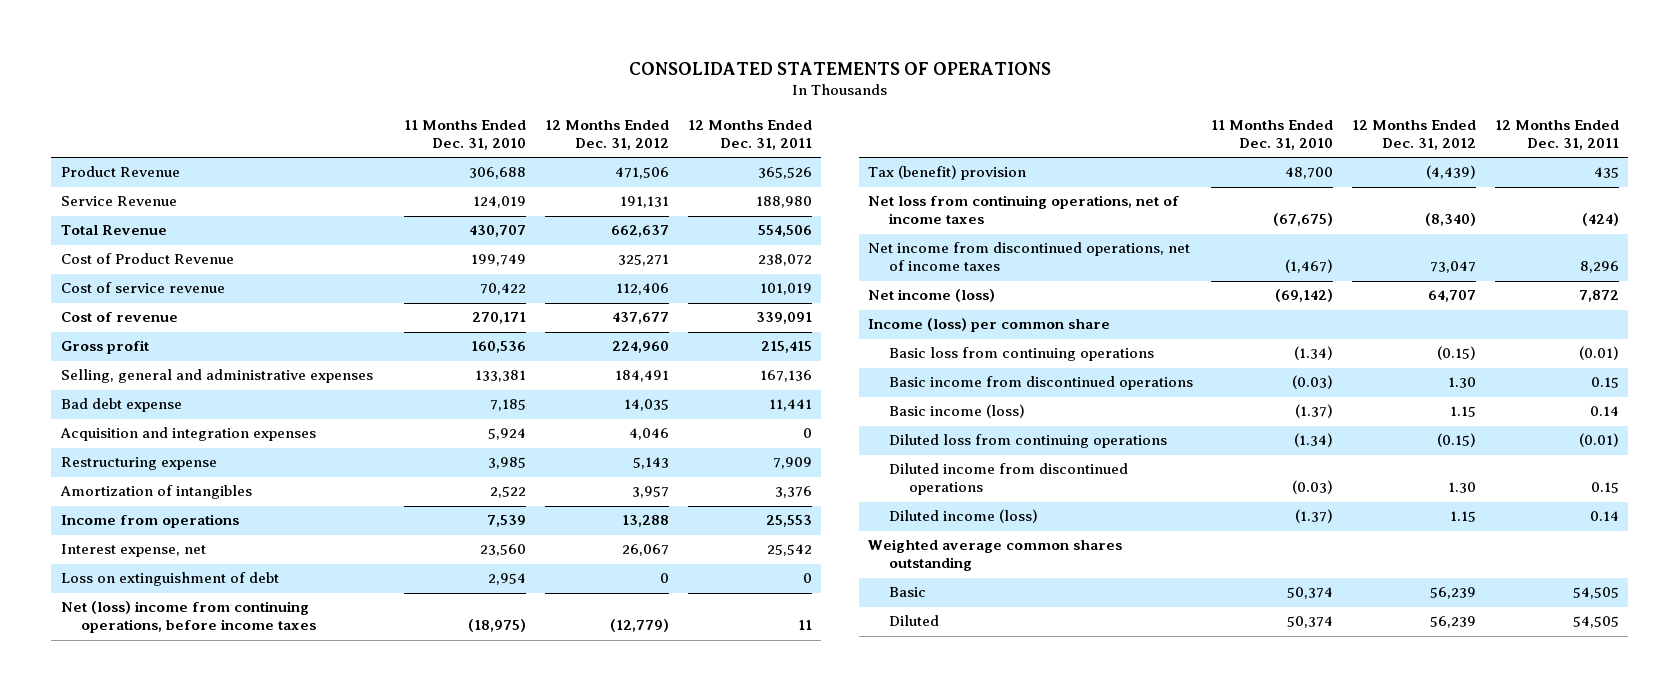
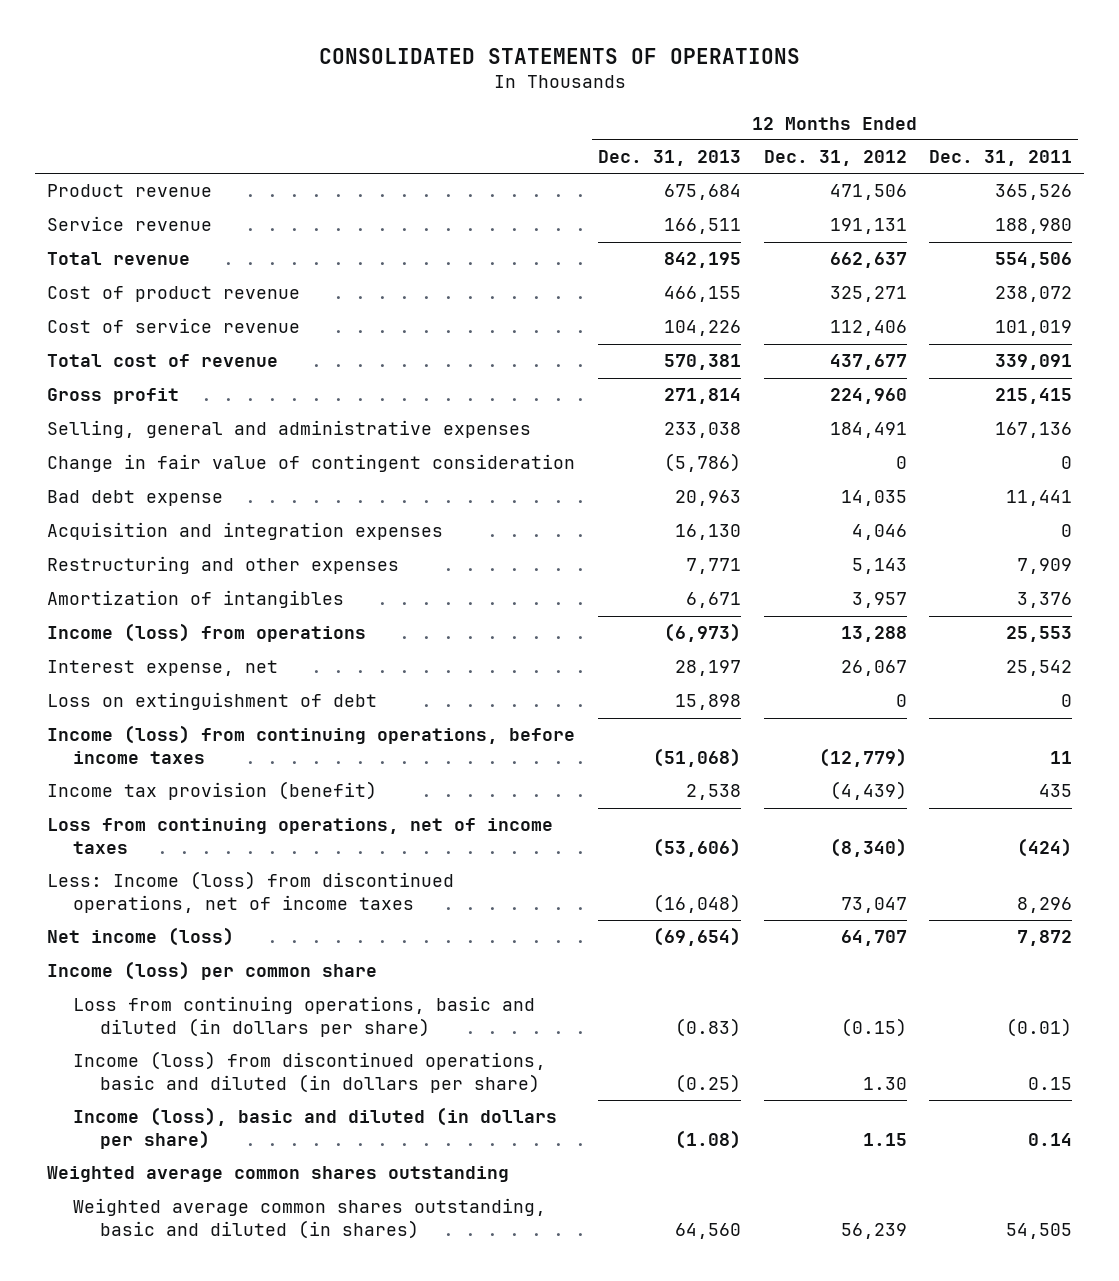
- | 11 Months Ended Dec. 31, 2010 | 12 Months Ended Dec. 31, 2012 | 12 Months Ended Dec. 31, 2011
+ | 12 Months Ended Dec. 31, 2013 | 12 Months Ended Dec. 31, 2012 | 12 Months Ended Dec. 31, 2011
- Product Revenue | 306,688 | 471,506 | 365,526
- Service Revenue | 124,019 | 191,131 | 188,980
- Total Revenue | 430,707 | 662,637 | 554,506
- Cost of Product Revenue | 199,749 | 325,271 | 238,072
+ Product revenue | 675,684 | 471,506 | 365,526
+ Service revenue | 166,511 | 191,131 | 188,980
+ Total revenue | 842,195 | 662,637 | 554,506
+ Cost of product revenue | 466,155 | 325,271 | 238,072
- Cost of revenue | 270,171 | 437,677 | 339,091
+ Total cost of revenue | 570,381 | 437,677 | 339,091
+ Change in fair value of contingent consideration | (5,786) | 0 | 0
- Restructuring expense | 3,985 | 5,143 | 7,909
+ Restructuring and other expenses | 7,771 | 5,143 | 7,909
- Income from operations | 7,539 | 13,288 | 25,553
+ Income (loss) from operations | (6,973) | 13,288 | 25,553
- Net (loss) income from continuing operations, before income taxes | (18,975) | (12,779) | 11
- Tax (benefit) provision | 48,700 | (4,439) | 435
- Net loss from continuing operations, net of income taxes | (67,675) | (8,340) | (424)
- Net income from discontinued operations, net of income taxes | (1,467) | 73,047 | 8,296
+ Income (loss) from continuing operations, before income taxes | (51,068) | (12,779) | 11
+ Income tax provision (benefit) | 2,538 | (4,439) | 435
+ Loss from continuing operations, net of income taxes | (53,606) | (8,340) | (424)
+ Less: Income (loss) from discontinued operations, net of income taxes | (16,048) | 73,047 | 8,296
- Basic loss from continuing operations | (1.34) | (0.15) | (0.01)
- Basic income from discontinued operations | (0.03) | 1.30 | 0.15
- Basic income (loss) | (1.37) | 1.15 | 0.14
- Diluted loss from continuing operations | (1.34) | (0.15) | (0.01)
- Diluted income from discontinued operations | (0.03) | 1.30 | 0.15
- Diluted income (loss) | (1.37) | 1.15 | 0.14
+ Loss from continuing operations, basic and diluted (in dollars per share) | (0.83) | (0.15) | (0.01)
+ Income (loss) from discontinued operations, basic and diluted (in dollars per share) | (0.25) | 1.30 | 0.15
+ Income (loss), basic and diluted (in dollars per share) | (1.08) | 1.15 | 0.14
- Basic | 50,374 | 56,239 | 54,505
- Diluted | 50,374 | 56,239 | 54,505
+ Weighted average common shares outstanding, basic and diluted (in shares) | 64,560 | 56,239 | 54,505

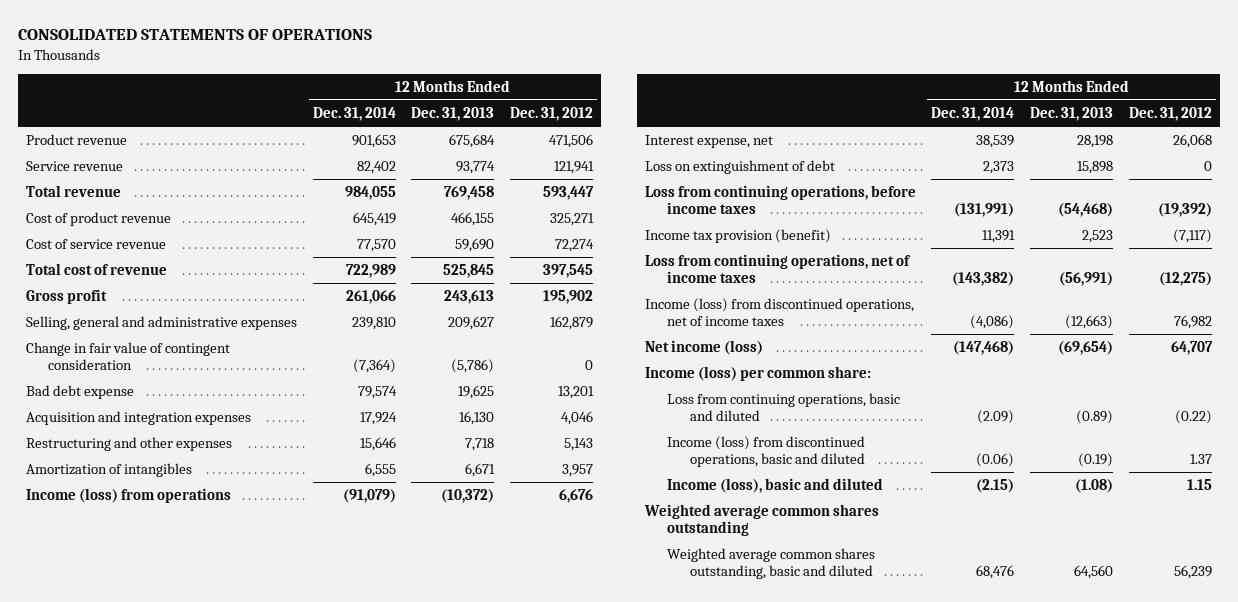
- | 12 Months Ended Dec. 31, 2013 | 12 Months Ended Dec. 31, 2012 | 12 Months Ended Dec. 31, 2011
+ | 12 Months Ended Dec. 31, 2014 | 12 Months Ended Dec. 31, 2013 | 12 Months Ended Dec. 31, 2012
- Service revenue | 166,511 | 191,131 | 188,980
- Total revenue | 842,195 | 662,637 | 554,506
+ Service revenue | 82,402 | 93,774 | 121,941
+ Total revenue | 984,055 | 769,458 | 593,447
- Cost of service revenue | 104,226 | 112,406 | 101,019
- Total cost of revenue | 570,381 | 437,677 | 339,091
- Gross profit | 271,814 | 224,960 | 215,415
- Selling, general and administrative expenses | 233,038 | 184,491 | 167,136
+ Cost of service revenue | 77,570 | 59,690 | 72,274
+ Total cost of revenue | 722,989 | 525,845 | 397,545
+ Gross profit | 261,066 | 243,613 | 195,902
+ Selling, general and administrative expenses | 239,810 | 209,627 | 162,879
- Bad debt expense | 20,963 | 14,035 | 11,441
+ Bad debt expense | 79,574 | 19,625 | 13,201
- Restructuring and other expenses | 7,771 | 5,143 | 7,909
+ Restructuring and other expenses | 15,646 | 7,718 | 5,143
- Income (loss) from operations | (6,973) | 13,288 | 25,553
- Interest expense, net | 28,197 | 26,067 | 25,542
+ Income (loss) from operations | (91,079) | (10,372) | 6,676
+ Interest expense, net | 38,539 | 28,198 | 26,068
- Income (loss) from continuing operations, before income taxes | (51,068) | (12,779) | 11
- Income tax provision (benefit) | 2,538 | (4,439) | 435
- Loss from continuing operations, net of income taxes | (53,606) | (8,340) | (424)
- Less: Income (loss) from discontinued operations, net of income taxes | (16,048) | 73,047 | 8,296
+ Loss from continuing operations, before income taxes | (131,991) | (54,468) | (19,392)
+ Income tax provision (benefit) | 11,391 | 2,523 | (7,117)
+ Loss from continuing operations, net of income taxes | (143,382) | (56,991) | (12,275)
+ Income (loss) from discontinued operations, net of income taxes | (4,086) | (12,663) | 76,982
- Income (loss) per common share
- Loss from continuing operations, basic and diluted (in dollars per share) | (0.83) | (0.15) | (0.01)
- Income (loss) from discontinued operations, basic and diluted (in dollars per share) | (0.25) | 1.30 | 0.15
- Income (loss), basic and diluted (in dollars per share) | (1.08) | 1.15 | 0.14
+ Income (loss) per common share:
+ Loss from continuing operations, basic and diluted | (2.09) | (0.89) | (0.22)
+ Income (loss) from discontinued operations, basic and diluted | (0.06) | (0.19) | 1.37
+ Income (loss), basic and diluted | (2.15) | (1.08) | 1.15
- Weighted average common shares outstanding, basic and diluted (in shares) | 64,560 | 56,239 | 54,505
+ Weighted average common shares outstanding, basic and diluted | 68,476 | 64,560 | 56,239

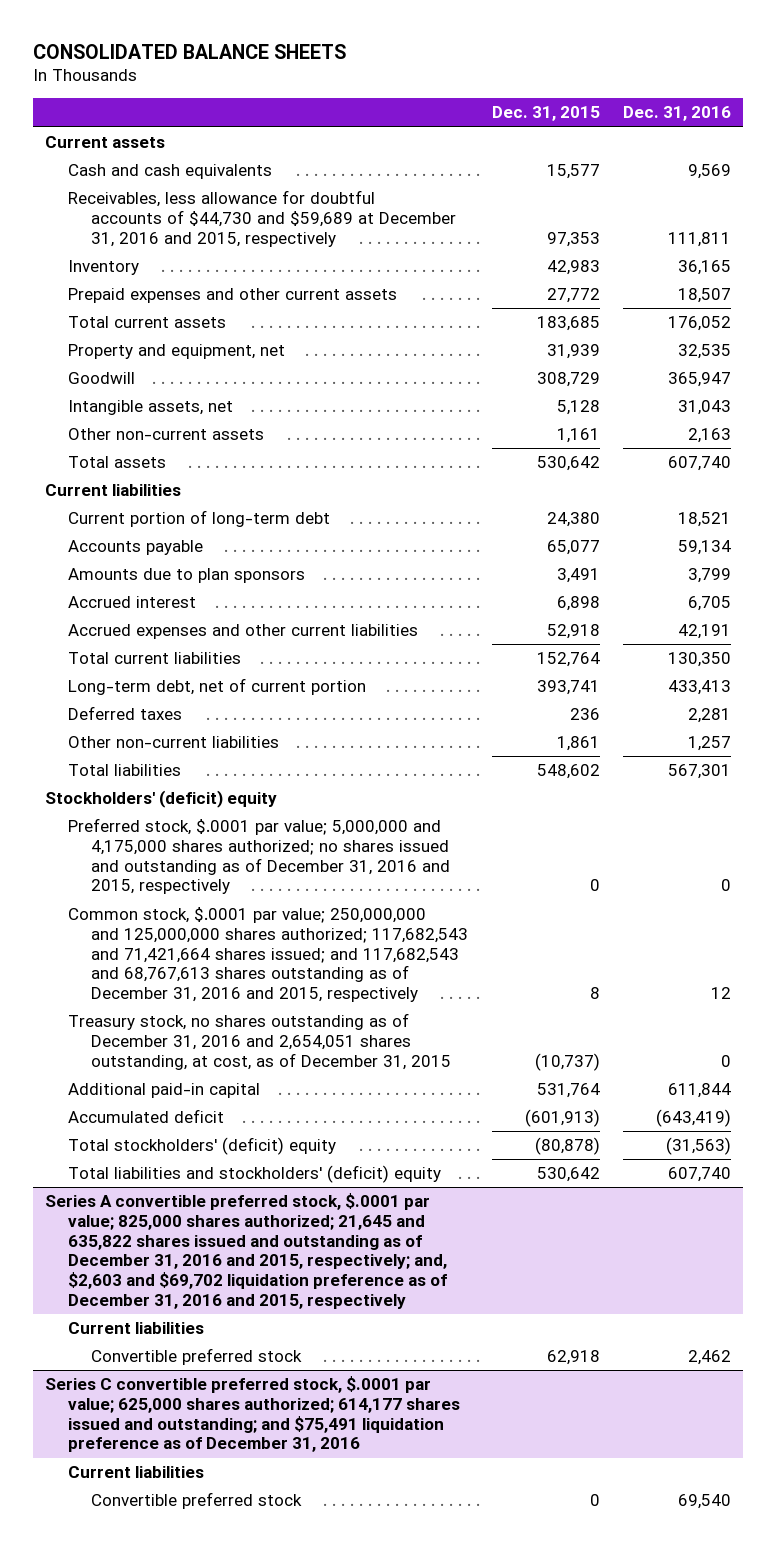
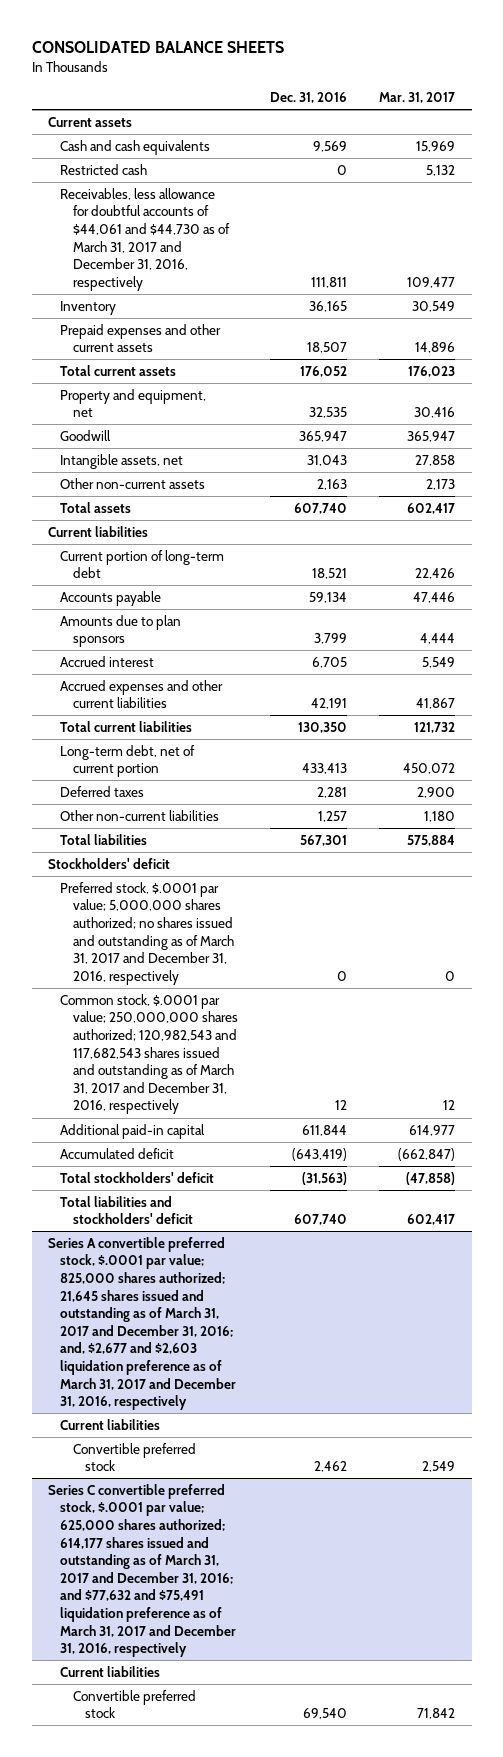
- | Dec. 31, 2015 | Dec. 31, 2016
+ | Dec. 31, 2016 | Mar. 31, 2017
- Receivables, less allowance for doubtful accounts of $44,730 and $59,689 at December 31, 2016 and 2015, respectively | 97,353 | 111,811
+ Restricted cash | 0 | 5,132
+ Receivables, less allowance for doubtful accounts of $44,061 and $44,730 as of March 31, 2017 and December 31, 2016, respectively | 111,811 | 109,477
- Stockholders' (deficit) equity
- Preferred stock, $.0001 par value; 5,000,000 and 4,175,000 shares authorized; no shares issued and outstanding as of December 31, 2016 and 2015, respectively | 0 | 0
- Common stock, $.0001 par value; 250,000,000 and 125,000,000 shares authorized; 117,682,543 and 71,421,664 shares issued; and 117,682,543 and 68,767,613 shares outstanding as of December 31, 2016 and 2015, respectively | 8 | 12
- Treasury stock, no shares outstanding as of December 31, 2016 and 2,654,051 shares outstanding, at cost, as of December 31, 2015 | (10,737) | 0
+ Stockholders' deficit
+ Preferred stock, $.0001 par value; 5,000,000 shares authorized; no shares issued and outstanding as of March 31, 2017 and December 31, 2016, respectively | 0 | 0
+ Common stock, $.0001 par value; 250,000,000 shares authorized; 120,982,543 and 117,682,543 shares issued and outstanding as of March 31, 2017 and December 31, 2016, respectively | 12 | 12
- Total stockholders' (deficit) equity | (80,878) | (31,563)
- Total liabilities and stockholders' (deficit) equity | 530,642 | 607,740
- Series A convertible preferred stock, $.0001 par value; 825,000 shares authorized; 21,645 and 635,822 shares issued and outstanding as of December 31, 2016 and 2015, respectively; and, $2,603 and $69,702 liquidation preference as of December 31, 2016 and 2015, respectively
+ Total stockholders' deficit | (31,563) | (47,858)
+ Total liabilities and stockholders' deficit | 607,740 | 602,417
+ Series A convertible preferred stock, $.0001 par value; 825,000 shares authorized; 21,645 shares issued and outstanding as of March 31, 2017 and December 31, 2016; and, $2,677 and $2,603 liquidation preference as of March 31, 2017 and December 31, 2016, respectively
- Series C convertible preferred stock, $.0001 par value; 625,000 shares authorized; 614,177 shares issued and outstanding; and $75,491 liquidation preference as of December 31, 2016
+ Series C convertible preferred stock, $.0001 par value; 625,000 shares authorized; 614,177 shares issued and outstanding as of March 31, 2017 and December 31, 2016; and $77,632 and $75,491 liquidation preference as of March 31, 2017 and December 31, 2016, respectively

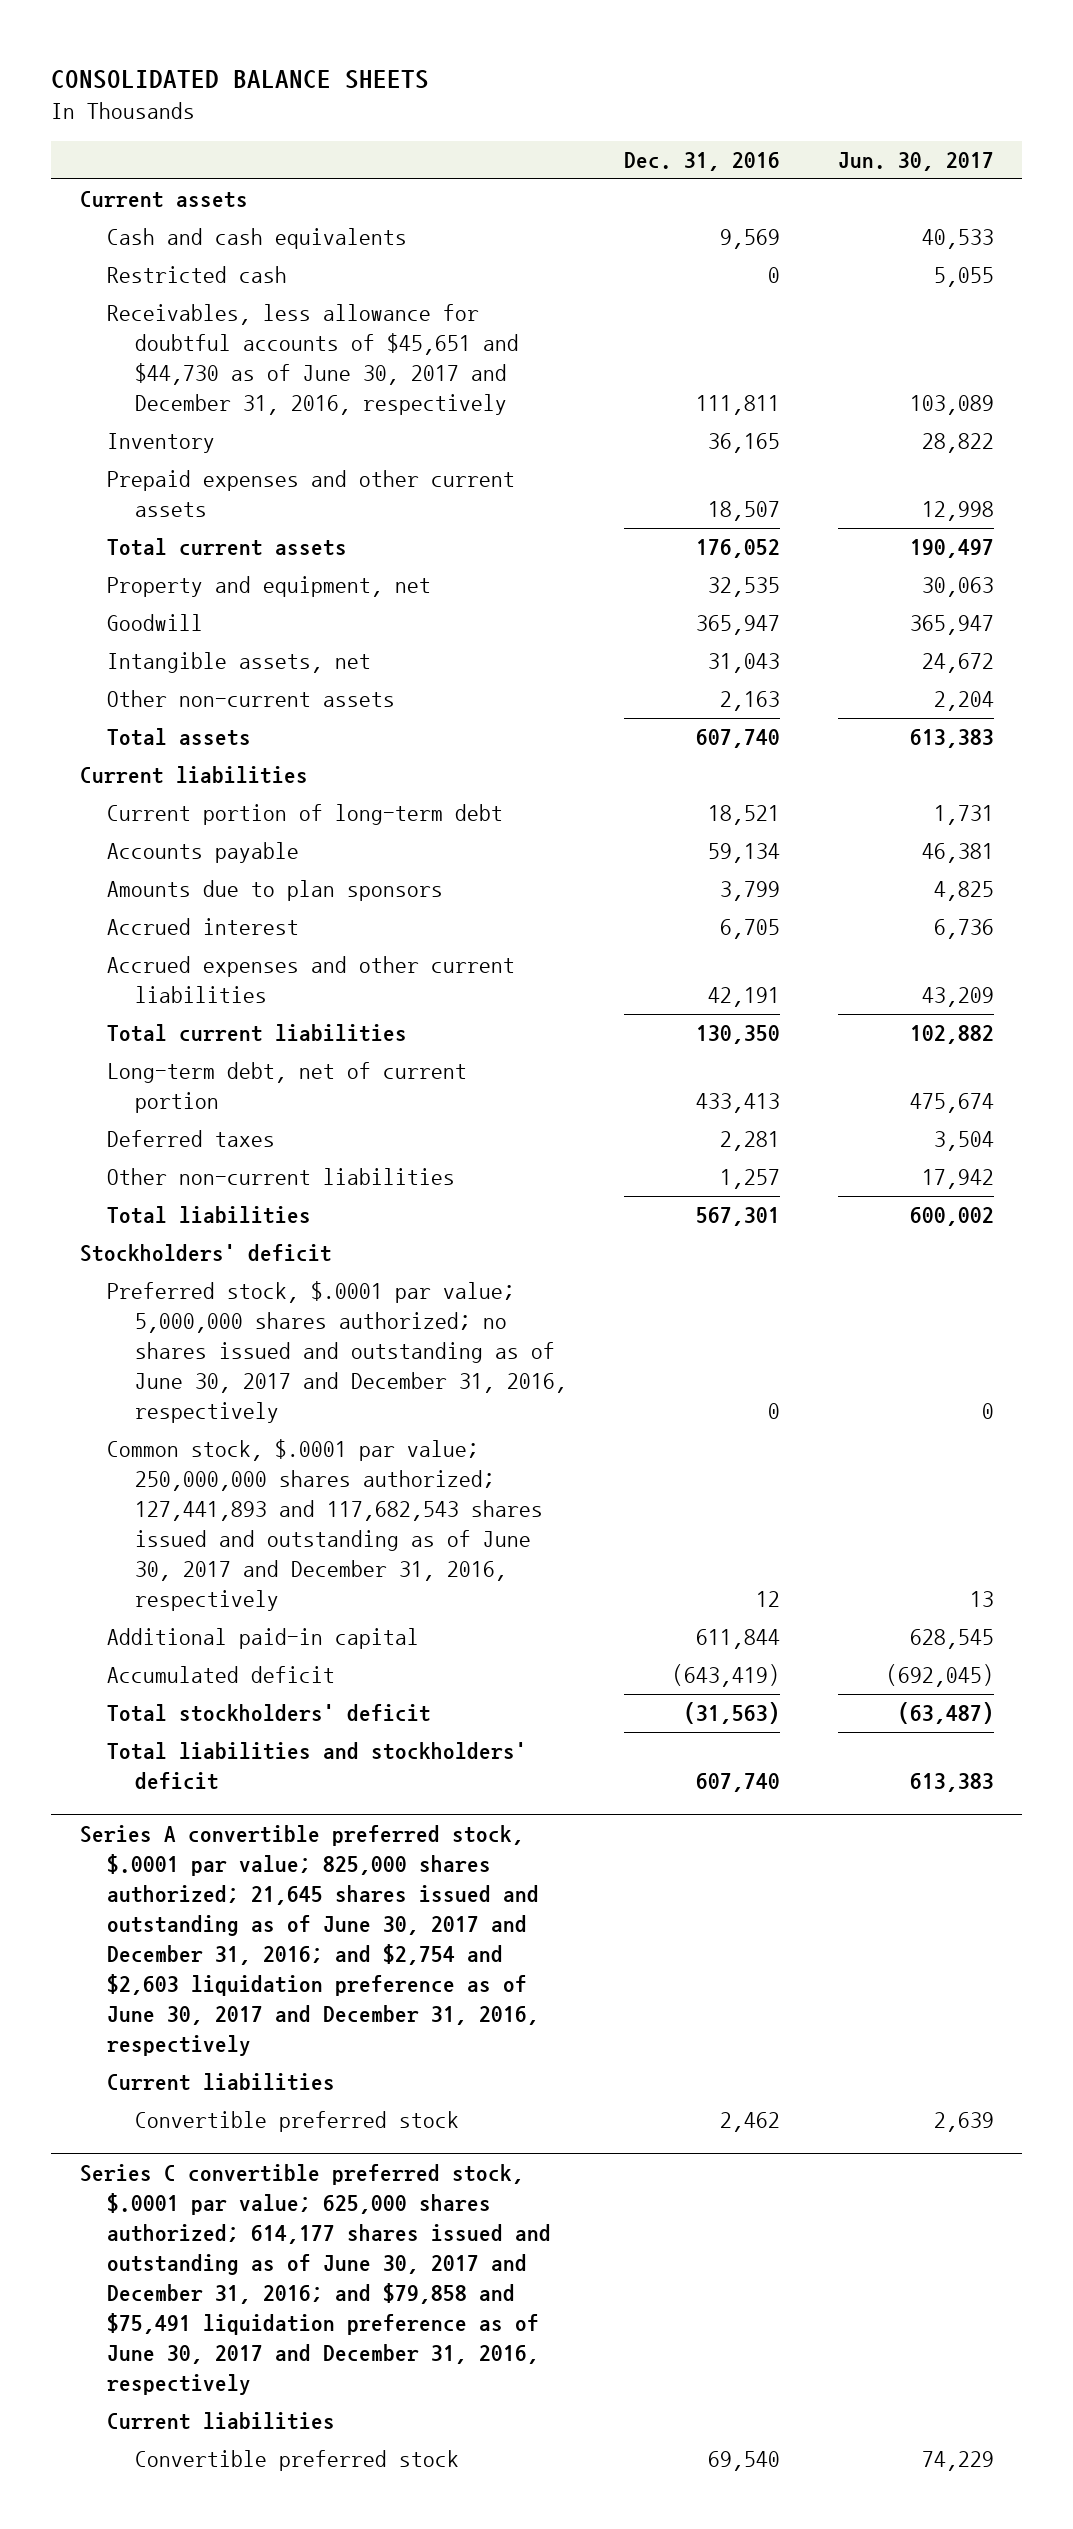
- | Dec. 31, 2016 | Mar. 31, 2017
+ | Dec. 31, 2016 | Jun. 30, 2017
- Receivables, less allowance for doubtful accounts of $44,061 and $44,730 as of March 31, 2017 and December 31, 2016, respectively | 111,811 | 109,477
+ Receivables, less allowance for doubtful accounts of $45,651 and $44,730 as of June 30, 2017 and December 31, 2016, respectively | 111,811 | 103,089
- Preferred stock, $.0001 par value; 5,000,000 shares authorized; no shares issued and outstanding as of March 31, 2017 and December 31, 2016, respectively | 0 | 0
- Common stock, $.0001 par value; 250,000,000 shares authorized; 120,982,543 and 117,682,543 shares issued and outstanding as of March 31, 2017 and December 31, 2016, respectively | 12 | 12
+ Preferred stock, $.0001 par value; 5,000,000 shares authorized; no shares issued and outstanding as of June 30, 2017 and December 31, 2016, respectively | 0 | 0
+ Common stock, $.0001 par value; 250,000,000 shares authorized; 127,441,893 and 117,682,543 shares issued and outstanding as of June 30, 2017 and December 31, 2016, respectively | 12 | 13
- Series A convertible preferred stock, $.0001 par value; 825,000 shares authorized; 21,645 shares issued and outstanding as of March 31, 2017 and December 31, 2016; and, $2,677 and $2,603 liquidation preference as of March 31, 2017 and December 31, 2016, respectively
+ Series A convertible preferred stock, $.0001 par value; 825,000 shares authorized; 21,645 shares issued and outstanding as of June 30, 2017 and December 31, 2016; and $2,754 and $2,603 liquidation preference as of June 30, 2017 and December 31, 2016, respectively
- Series C convertible preferred stock, $.0001 par value; 625,000 shares authorized; 614,177 shares issued and outstanding as of March 31, 2017 and December 31, 2016; and $77,632 and $75,491 liquidation preference as of March 31, 2017 and December 31, 2016, respectively
+ Series C convertible preferred stock, $.0001 par value; 625,000 shares authorized; 614,177 shares issued and outstanding as of June 30, 2017 and December 31, 2016; and $79,858 and $75,491 liquidation preference as of June 30, 2017 and December 31, 2016, respectively

